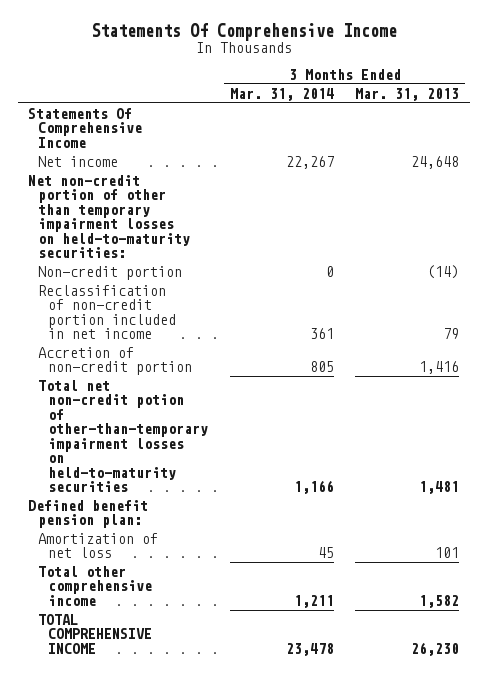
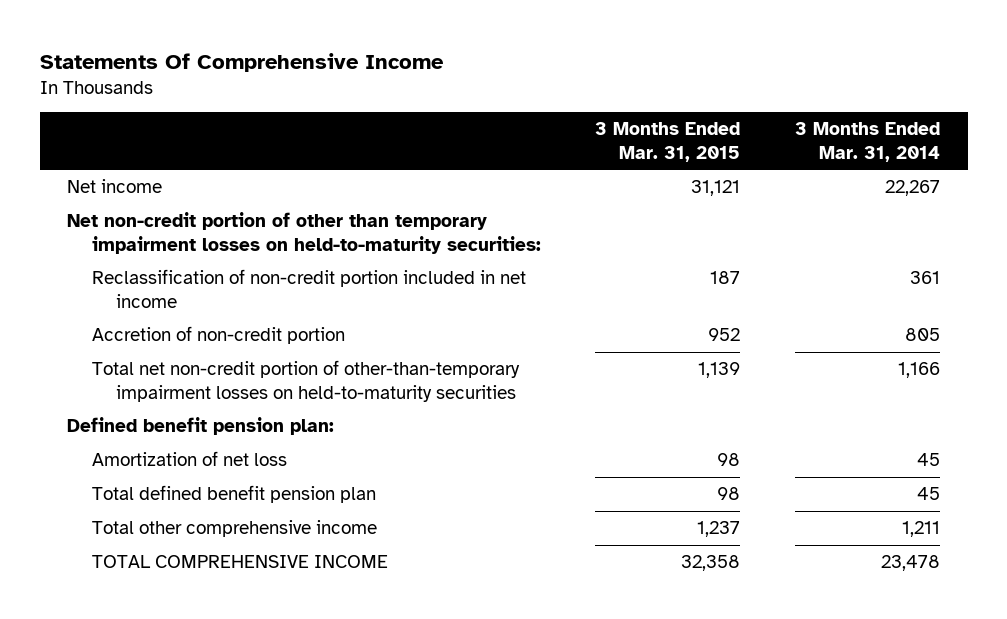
- | 3 Months Ended Mar. 31, 2014 | 3 Months Ended Mar. 31, 2013
+ | 3 Months Ended Mar. 31, 2015 | 3 Months Ended Mar. 31, 2014
- Statements Of Comprehensive Income
- Non-credit portion | 0 | (14)
- Total net non-credit potion of other-than-temporary impairment losses on held-to-maturity securities | 1,166 | 1,481
+ Total net non-credit portion of other-than-temporary impairment losses on held-to-maturity securities | 1,139 | 1,166
+ Total defined benefit pension plan | 98 | 45

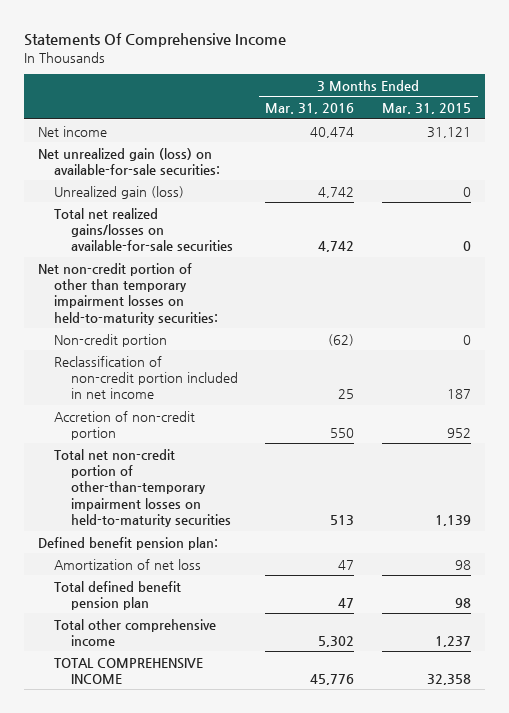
- | 3 Months Ended Mar. 31, 2015 | 3 Months Ended Mar. 31, 2014
+ | 3 Months Ended Mar. 31, 2016 | 3 Months Ended Mar. 31, 2015
+ Net unrealized gain (loss) on available-for-sale securities:
+ Unrealized gain (loss) | 4,742 | 0
+ Total net realized gains/losses on available-for-sale securities | 4,742 | 0
+ Non-credit portion | (62) | 0

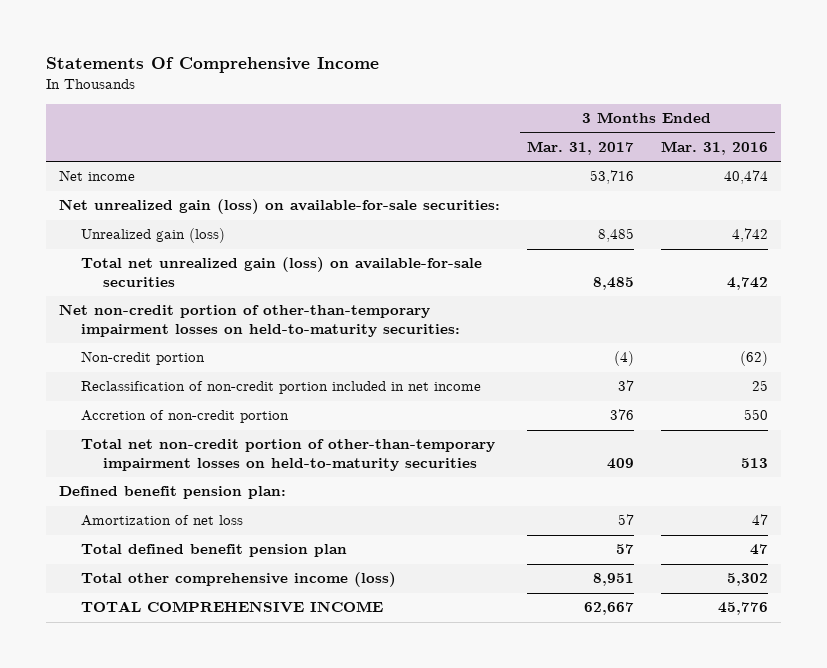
- | 3 Months Ended Mar. 31, 2016 | 3 Months Ended Mar. 31, 2015
+ | 3 Months Ended Mar. 31, 2017 | 3 Months Ended Mar. 31, 2016
- Total net realized gains/losses on available-for-sale securities | 4,742 | 0
- Net non-credit portion of other than temporary impairment losses on held-to-maturity securities:
+ Total net unrealized gain (loss) on available-for-sale securities | 8,485 | 4,742
+ Net non-credit portion of other-than-temporary impairment losses on held-to-maturity securities:
- Total other comprehensive income | 5,302 | 1,237
+ Total other comprehensive income (loss) | 8,951 | 5,302

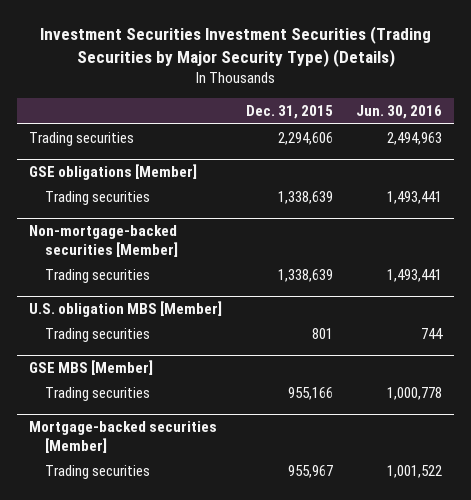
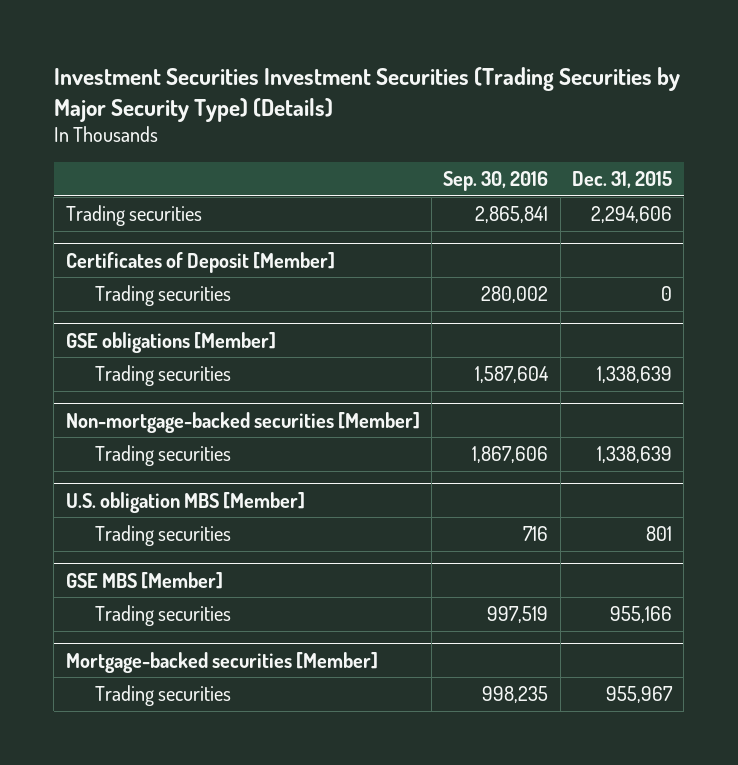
- | Dec. 31, 2015 | Jun. 30, 2016
+ | Sep. 30, 2016 | Dec. 31, 2015
+ Certificates of Deposit [Member]
+ Trading securities | 280,002 | 0

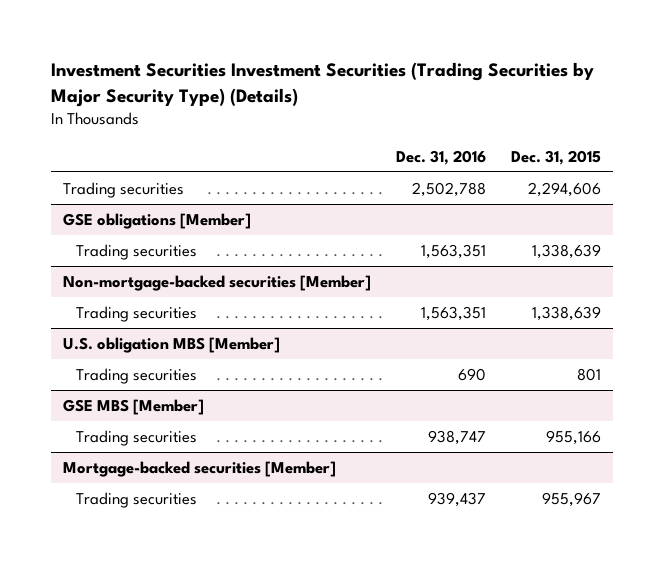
- | Sep. 30, 2016 | Dec. 31, 2015
+ | Dec. 31, 2016 | Dec. 31, 2015
- Certificates of Deposit [Member]
- Trading securities | 280,002 | 0

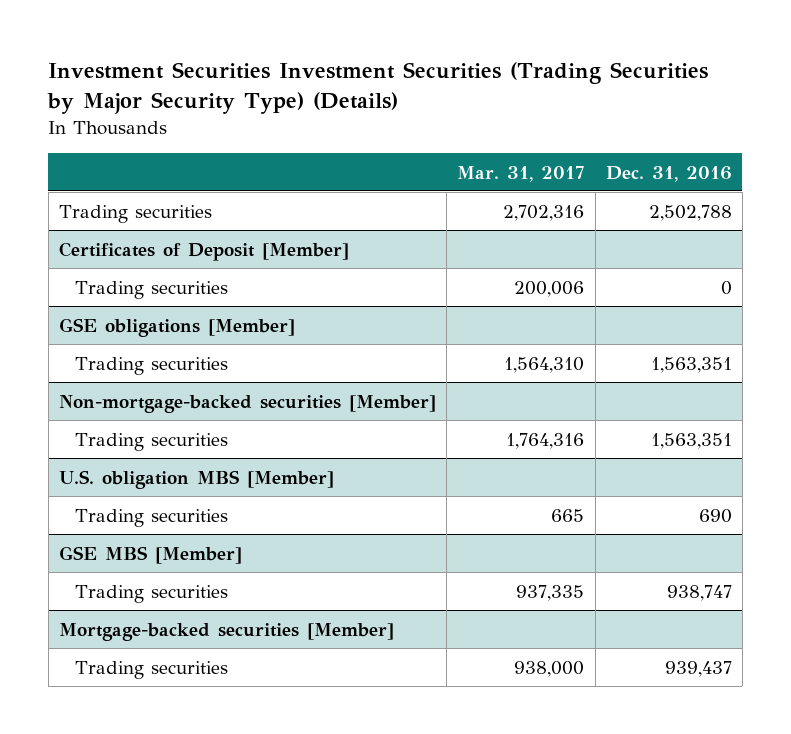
- | Dec. 31, 2016 | Dec. 31, 2015
+ | Mar. 31, 2017 | Dec. 31, 2016
+ Certificates of Deposit [Member]
+ Trading securities | 200,006 | 0

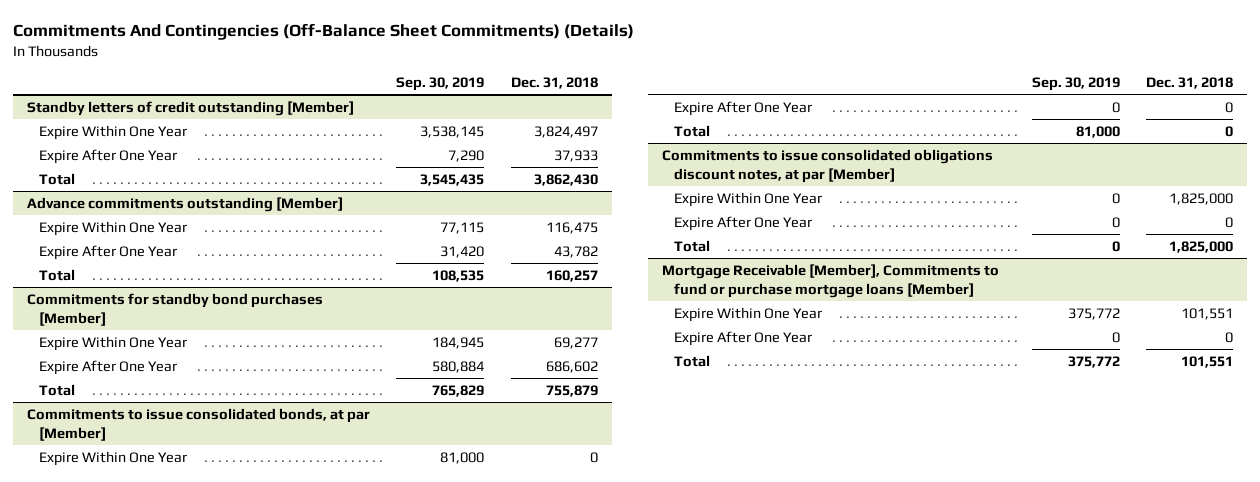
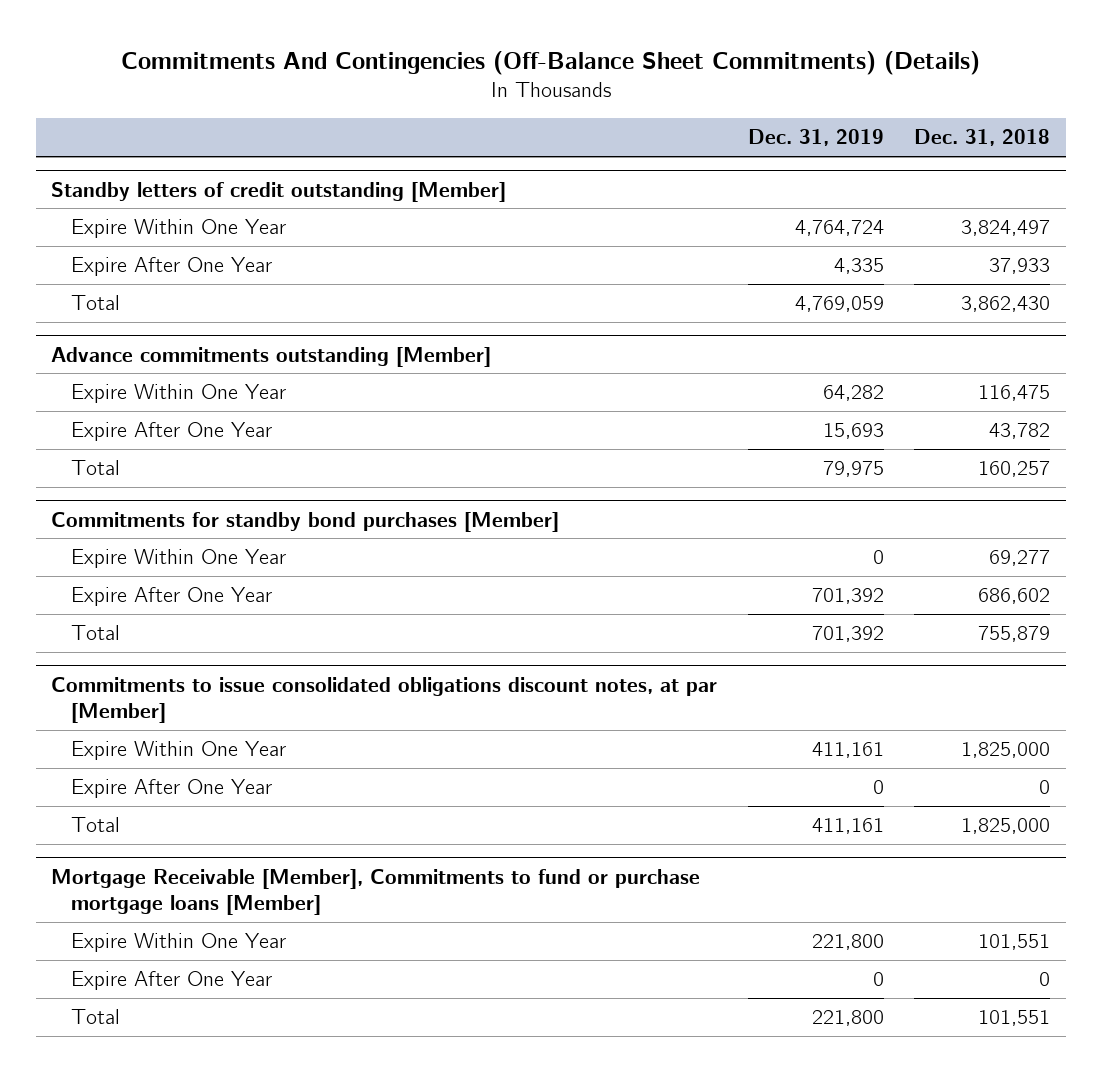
- | Sep. 30, 2019 | Dec. 31, 2018
+ | Dec. 31, 2019 | Dec. 31, 2018
- Commitments to issue consolidated bonds, at par [Member]
- Expire Within One Year | 81,000 | 0
- Expire After One Year | 0 | 0
- Total | 81,000 | 0

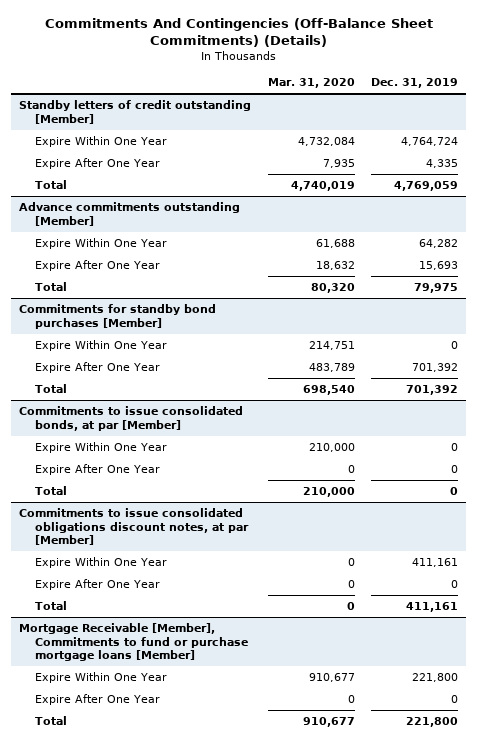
- | Dec. 31, 2019 | Dec. 31, 2018
+ | Mar. 31, 2020 | Dec. 31, 2019
+ Commitments to issue consolidated bonds, at par [Member]
+ Expire Within One Year | 210,000 | 0
+ Expire After One Year | 0 | 0
+ Total | 210,000 | 0

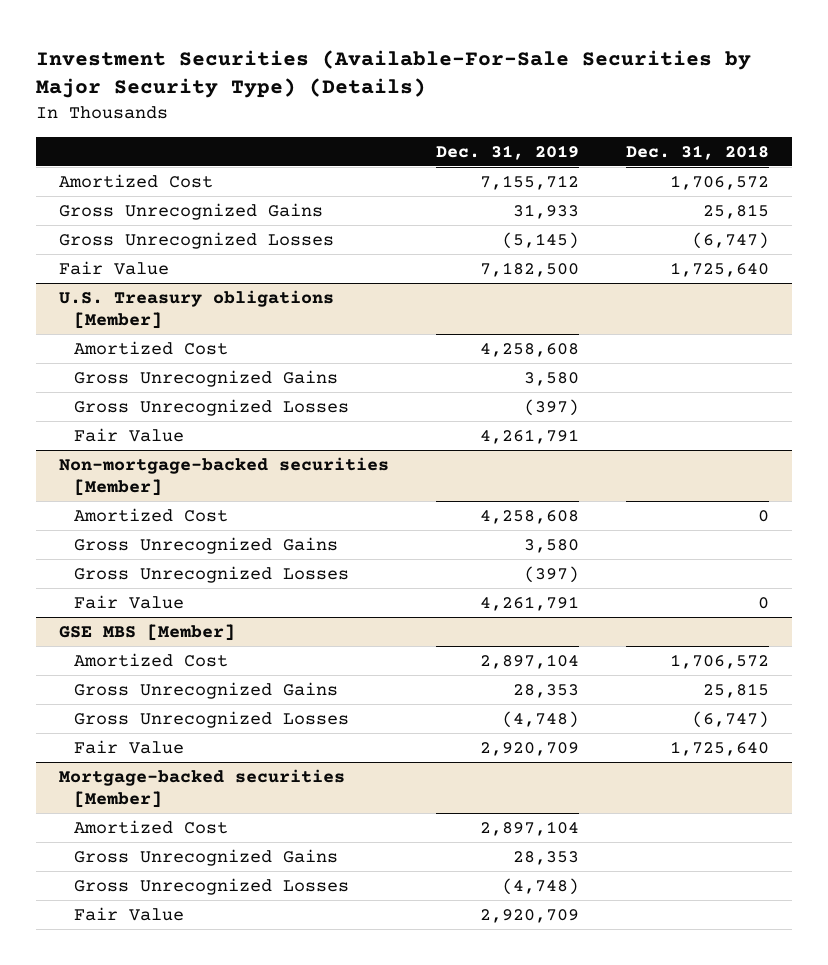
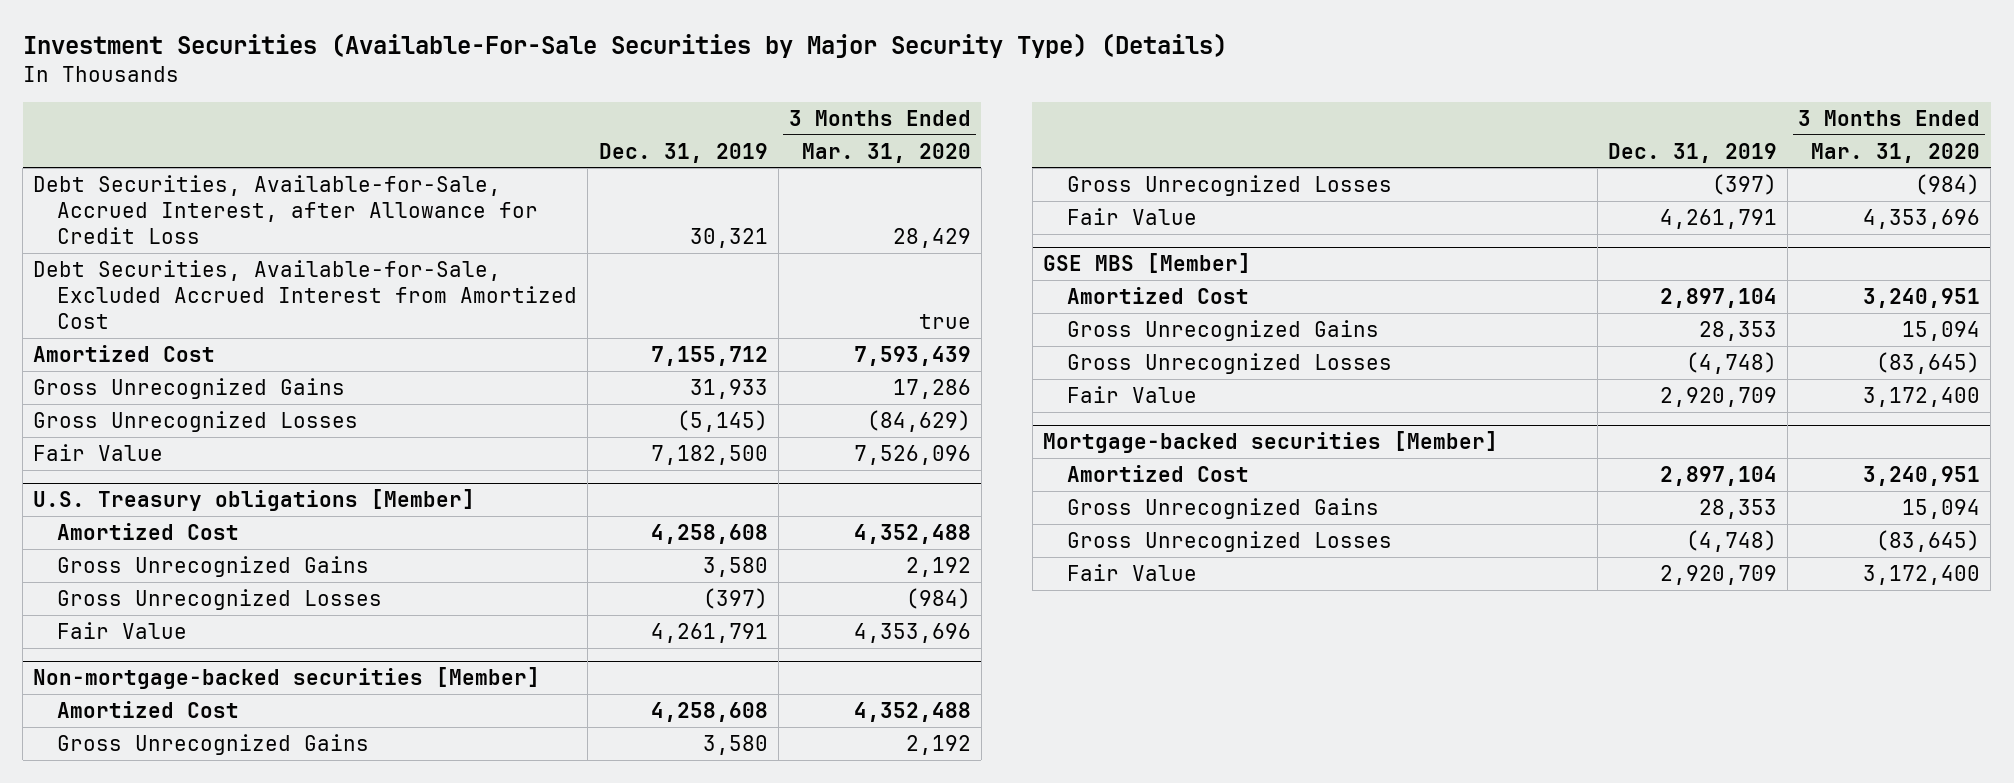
- | Dec. 31, 2019 | Dec. 31, 2018
+ | Dec. 31, 2019 | 3 Months Ended Mar. 31, 2020
+ Debt Securities, Available-for-Sale, Accrued Interest, after Allowance for Credit Loss | 30,321 | 28,429
+ Debt Securities, Available-for-Sale, Excluded Accrued Interest from Amortized Cost | | true

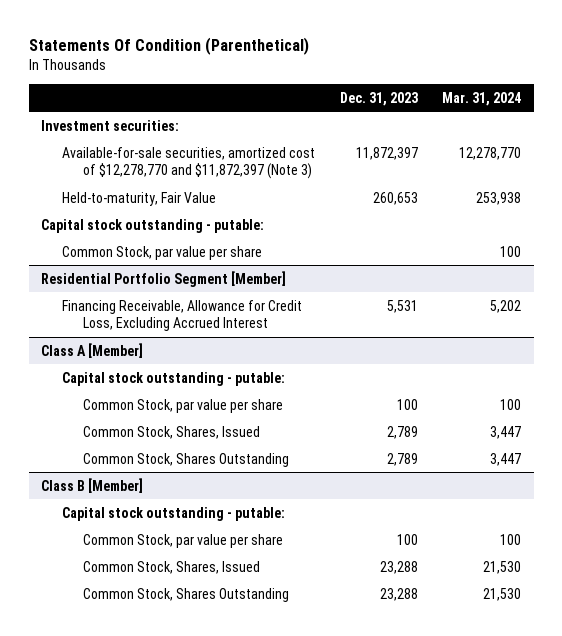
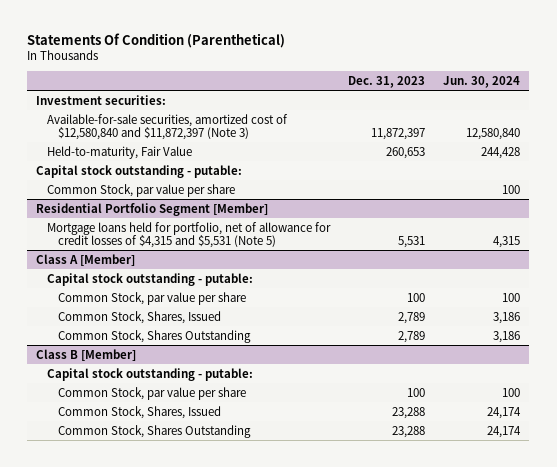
- | Dec. 31, 2023 | Mar. 31, 2024
+ | Dec. 31, 2023 | Jun. 30, 2024
- Available-for-sale securities, amortized cost of $12,278,770 and $11,872,397 (Note 3) | 11,872,397 | 12,278,770
+ Available-for-sale securities, amortized cost of $12,580,840 and $11,872,397 (Note 3) | 11,872,397 | 12,580,840
@ Residential Portfolio Segment [Member]
- Financing Receivable, Allowance for Credit Loss, Excluding Accrued Interest | 5,531 | 5,202
+ Mortgage loans held for portfolio, net of allowance for credit losses of $4,315 and $5,531 (Note 5) | 5,531 | 4,315

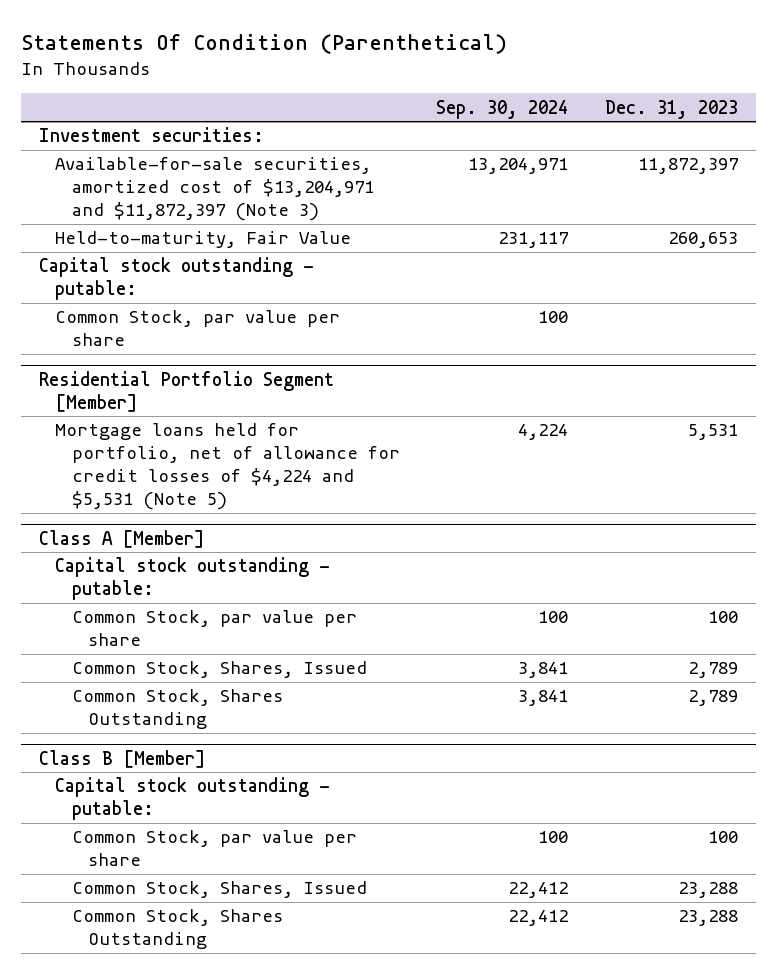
- | Dec. 31, 2023 | Jun. 30, 2024
+ | Sep. 30, 2024 | Dec. 31, 2023
- Available-for-sale securities, amortized cost of $12,580,840 and $11,872,397 (Note 3) | 11,872,397 | 12,580,840
+ Available-for-sale securities, amortized cost of $13,204,971 and $11,872,397 (Note 3) | 13,204,971 | 11,872,397
@ Residential Portfolio Segment [Member]
- Mortgage loans held for portfolio, net of allowance for credit losses of $4,315 and $5,531 (Note 5) | 5,531 | 4,315
+ Mortgage loans held for portfolio, net of allowance for credit losses of $4,224 and $5,531 (Note 5) | 4,224 | 5,531

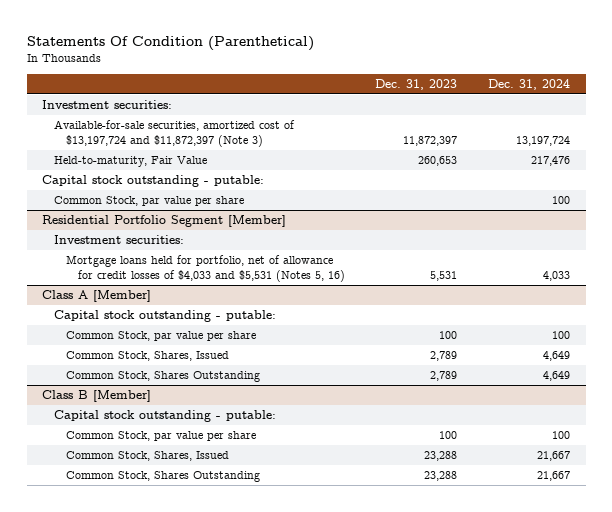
- | Sep. 30, 2024 | Dec. 31, 2023
+ | Dec. 31, 2023 | Dec. 31, 2024
- Available-for-sale securities, amortized cost of $13,204,971 and $11,872,397 (Note 3) | 13,204,971 | 11,872,397
+ Available-for-sale securities, amortized cost of $13,197,724 and $11,872,397 (Note 3) | 11,872,397 | 13,197,724
@ Residential Portfolio Segment [Member]
- Mortgage loans held for portfolio, net of allowance for credit losses of $4,224 and $5,531 (Note 5) | 4,224 | 5,531
+ Investment securities:
+ Mortgage loans held for portfolio, net of allowance for credit losses of $4,033 and $5,531 (Notes 5, 16) | 5,531 | 4,033

